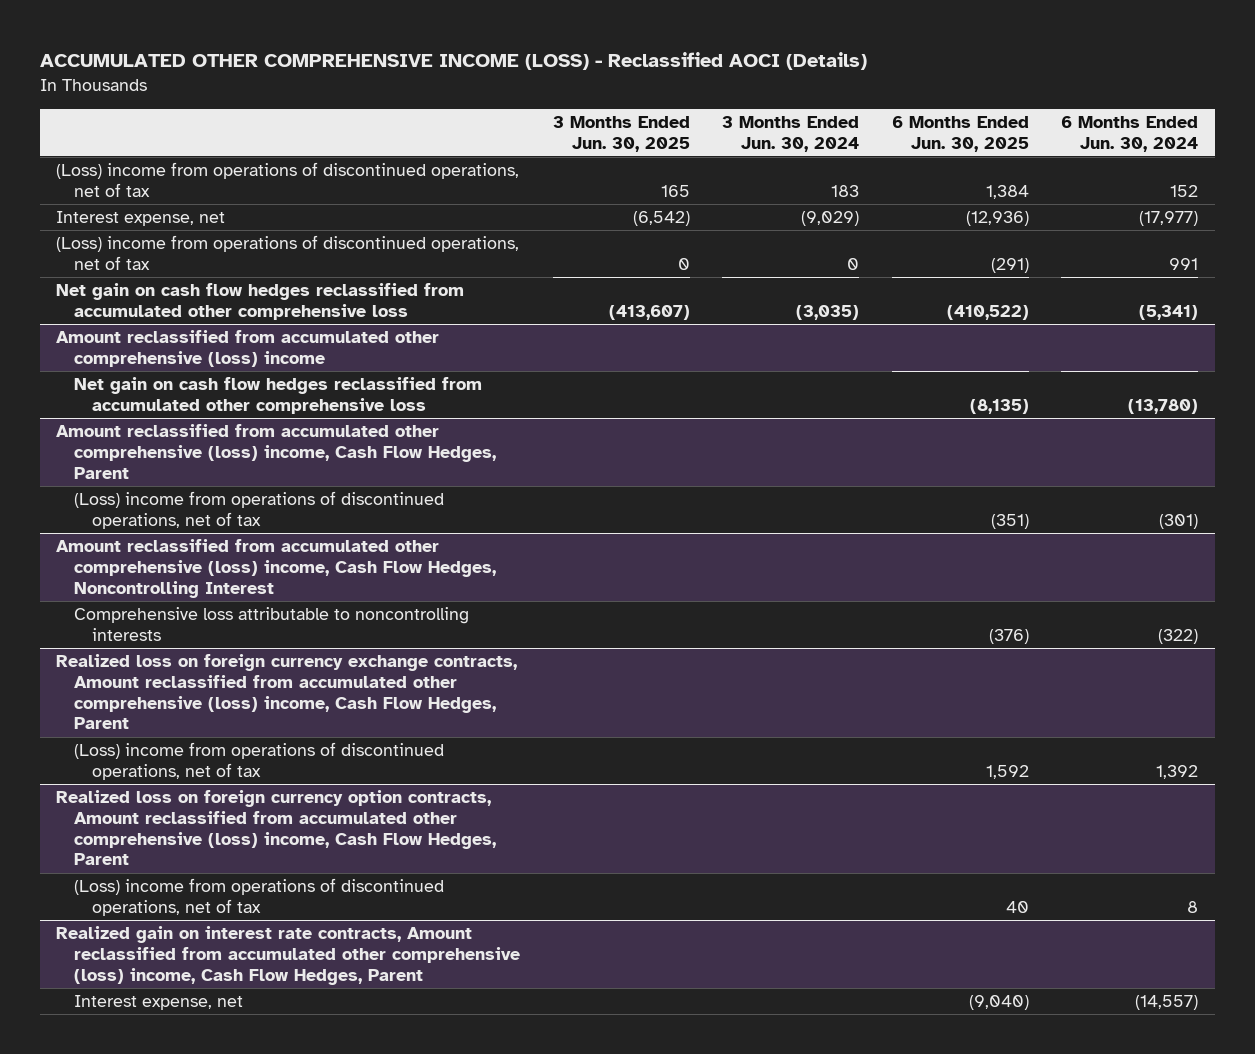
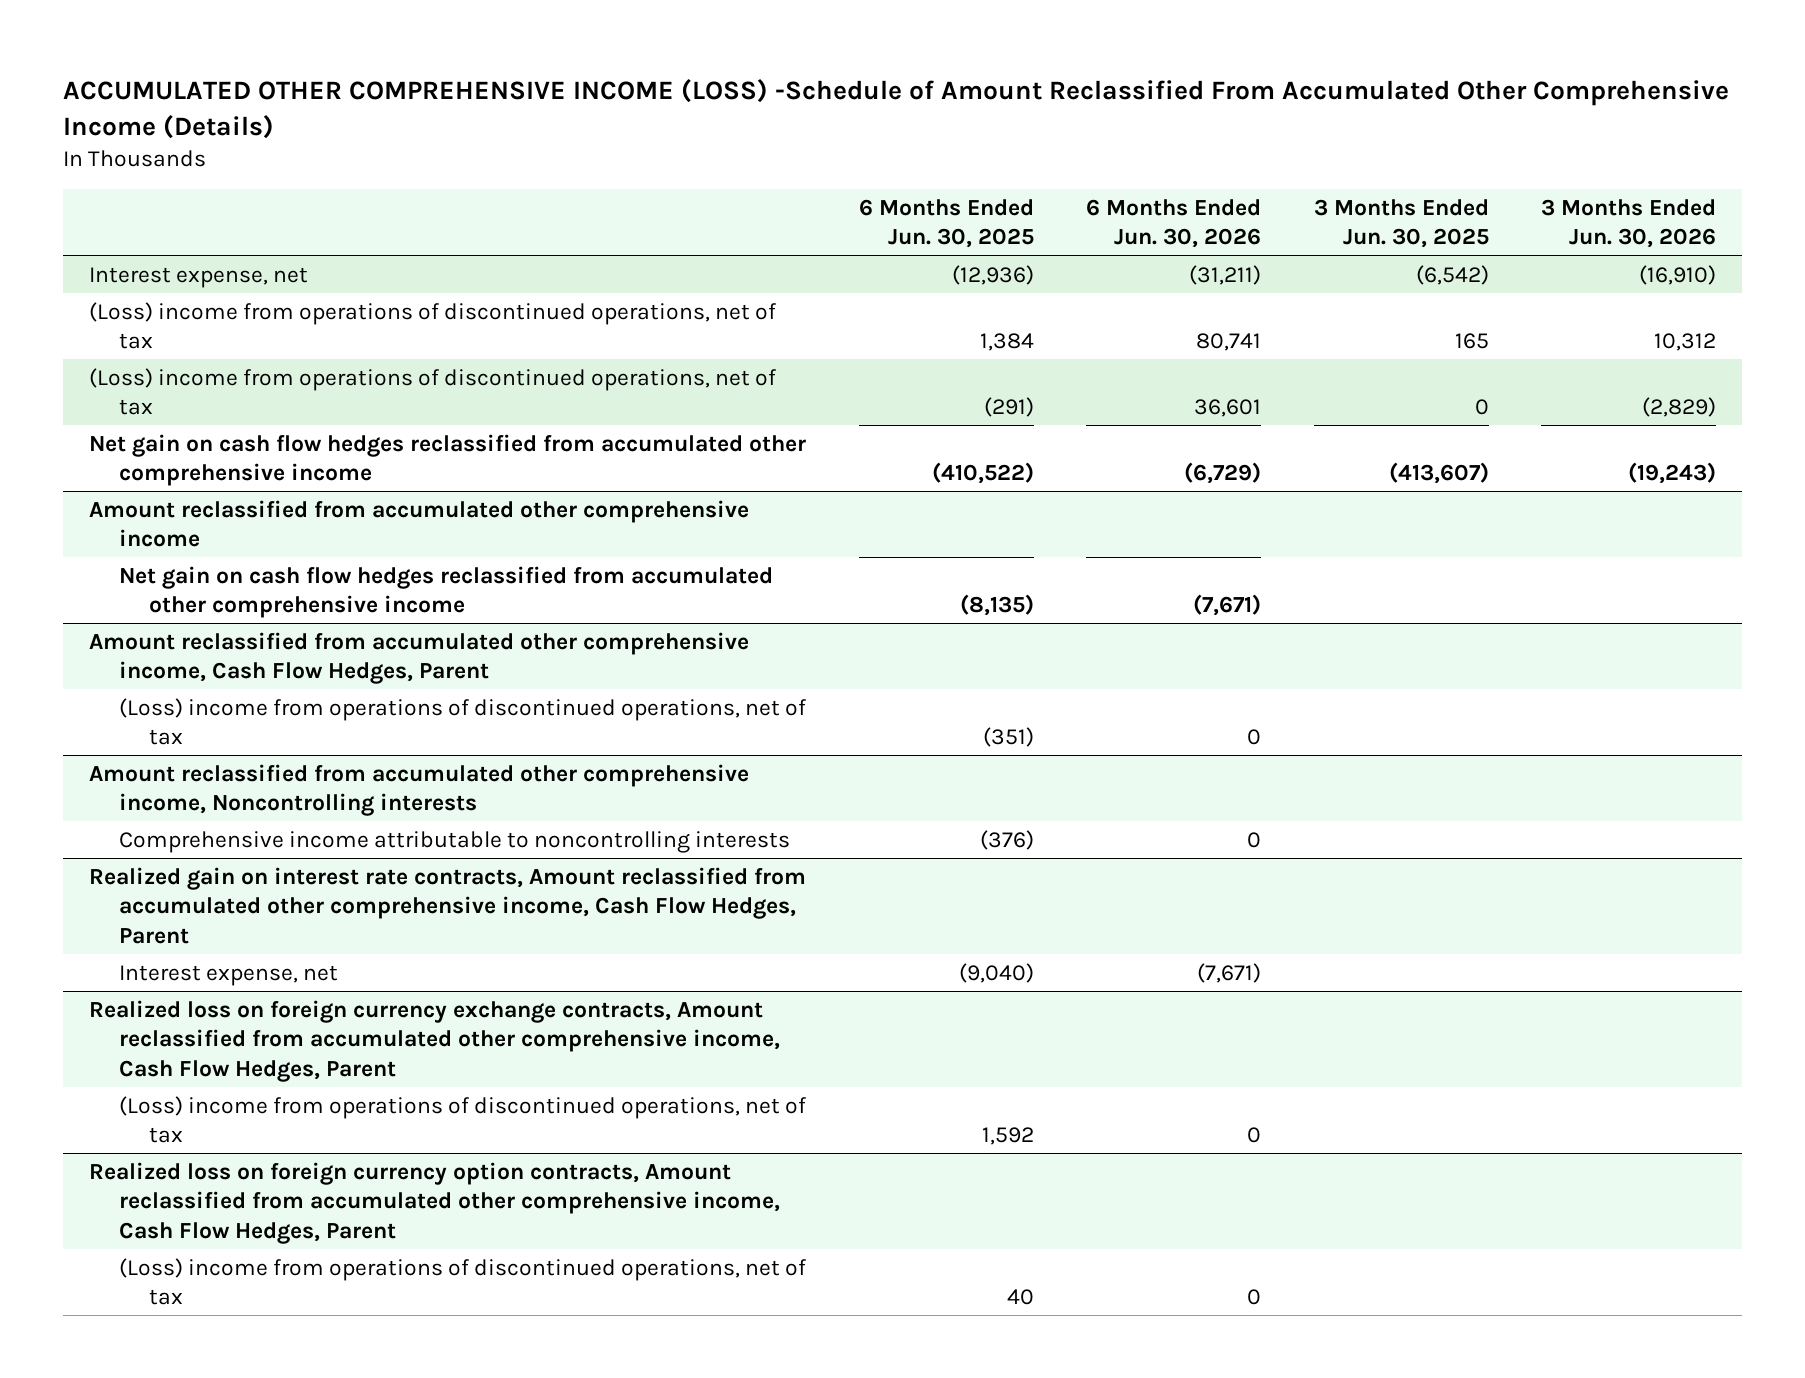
- ACCUMULATED OTHER COMPREHENSIVE INCOME (LOSS) - Reclassified AOCI (Details)
+ ACCUMULATED OTHER COMPREHENSIVE INCOME (LOSS) -Schedule of Amount Reclassified From Accumulated Other Comprehensive Income (Details)
- | 3 Months Ended Jun. 30, 2025 | 3 Months Ended Jun. 30, 2024 | 6 Months Ended Jun. 30, 2025 | 6 Months Ended Jun. 30, 2024
+ | 6 Months Ended Jun. 30, 2025 | 6 Months Ended Jun. 30, 2026 | 3 Months Ended Jun. 30, 2025 | 3 Months Ended Jun. 30, 2026
moved down: (Loss) income from operations of discontinued operations, net of tax | 1,384 | 80,741 | 165 | 10,312
- Net gain on cash flow hedges reclassified from accumulated other comprehensive loss | (413,607) | (3,035) | (410,522) | (5,341)
- Amount reclassified from accumulated other comprehensive (loss) income
- Net gain on cash flow hedges reclassified from accumulated other comprehensive loss | | | (8,135) | (13,780)
- Amount reclassified from accumulated other comprehensive (loss) income, Cash Flow Hedges, Parent
+ Net gain on cash flow hedges reclassified from accumulated other comprehensive income | (410,522) | (6,729) | (413,607) | (19,243)
+ Amount reclassified from accumulated other comprehensive income
+ Net gain on cash flow hedges reclassified from accumulated other comprehensive income | (8,135) | (7,671) | |
+ Amount reclassified from accumulated other comprehensive income, Cash Flow Hedges, Parent
- Amount reclassified from accumulated other comprehensive (loss) income, Cash Flow Hedges, Noncontrolling Interest
- Comprehensive loss attributable to noncontrolling interests | | | (376) | (322)
- Realized loss on foreign currency exchange contracts, Amount reclassified from accumulated other comprehensive (loss) income, Cash Flow Hedges, Parent
+ Amount reclassified from accumulated other comprehensive income, Noncontrolling interests
+ Comprehensive income attributable to noncontrolling interests | (376) | 0 | |
+ Realized gain on interest rate contracts, Amount reclassified from accumulated other comprehensive income, Cash Flow Hedges, Parent
+ Interest expense, net | (9,040) | (7,671) | |
+ Realized loss on foreign currency exchange contracts, Amount reclassified from accumulated other comprehensive income, Cash Flow Hedges, Parent
- Realized loss on foreign currency option contracts, Amount reclassified from accumulated other comprehensive (loss) income, Cash Flow Hedges, Parent
+ Realized loss on foreign currency option contracts, Amount reclassified from accumulated other comprehensive income, Cash Flow Hedges, Parent
- Realized gain on interest rate contracts, Amount reclassified from accumulated other comprehensive (loss) income, Cash Flow Hedges, Parent
- Interest expense, net | | | (9,040) | (14,557)

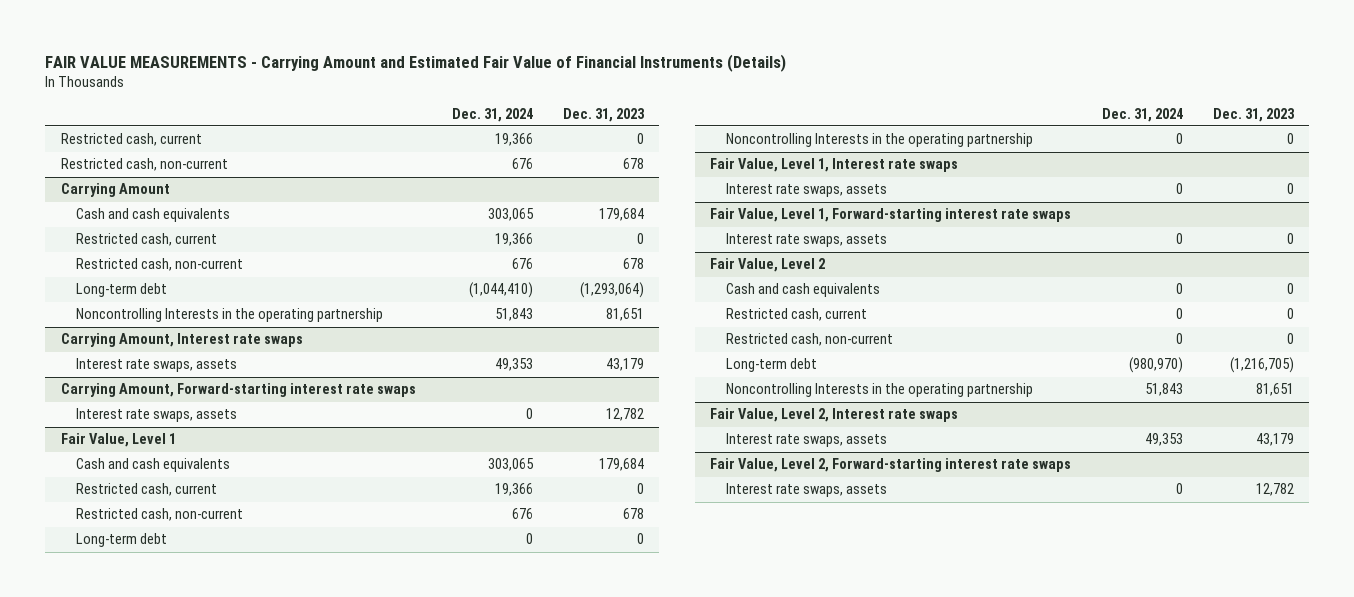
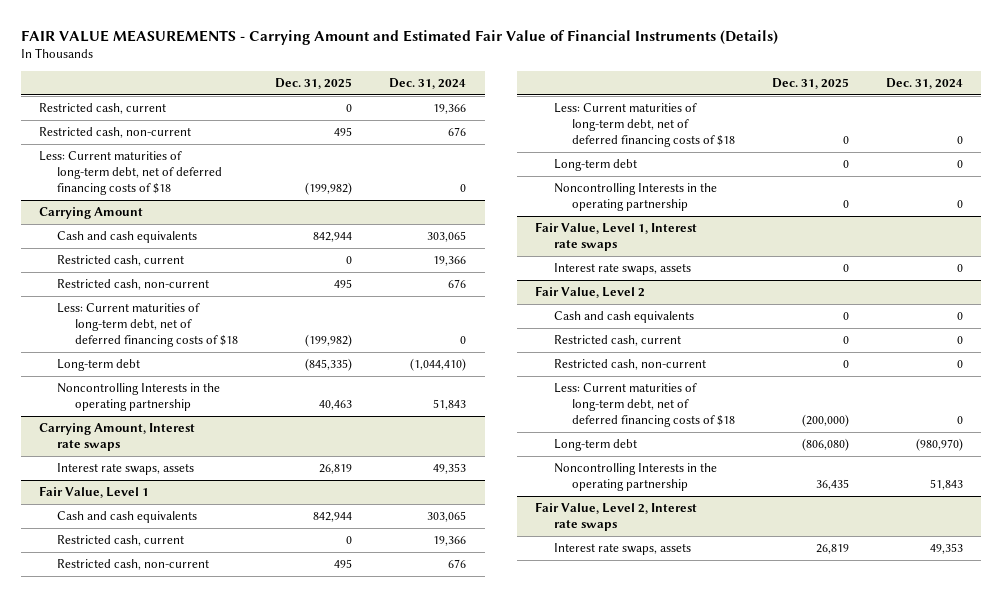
- | Dec. 31, 2024 | Dec. 31, 2023
+ | Dec. 31, 2025 | Dec. 31, 2024
+ Less: Current maturities of long-term debt, net of deferred financing costs of $18 | (199,982) | 0
@ Carrying Amount
+ Less: Current maturities of long-term debt, net of deferred financing costs of $18 | (199,982) | 0
- Carrying Amount, Forward-starting interest rate swaps
- Interest rate swaps, assets | 0 | 12,782
@ Fair Value, Level 1
+ Less: Current maturities of long-term debt, net of deferred financing costs of $18 | 0 | 0
- Fair Value, Level 1, Forward-starting interest rate swaps
- Interest rate swaps, assets | 0 | 0
@ Fair Value, Level 2
+ Less: Current maturities of long-term debt, net of deferred financing costs of $18 | (200,000) | 0
- Fair Value, Level 2, Forward-starting interest rate swaps
- Interest rate swaps, assets | 0 | 12,782

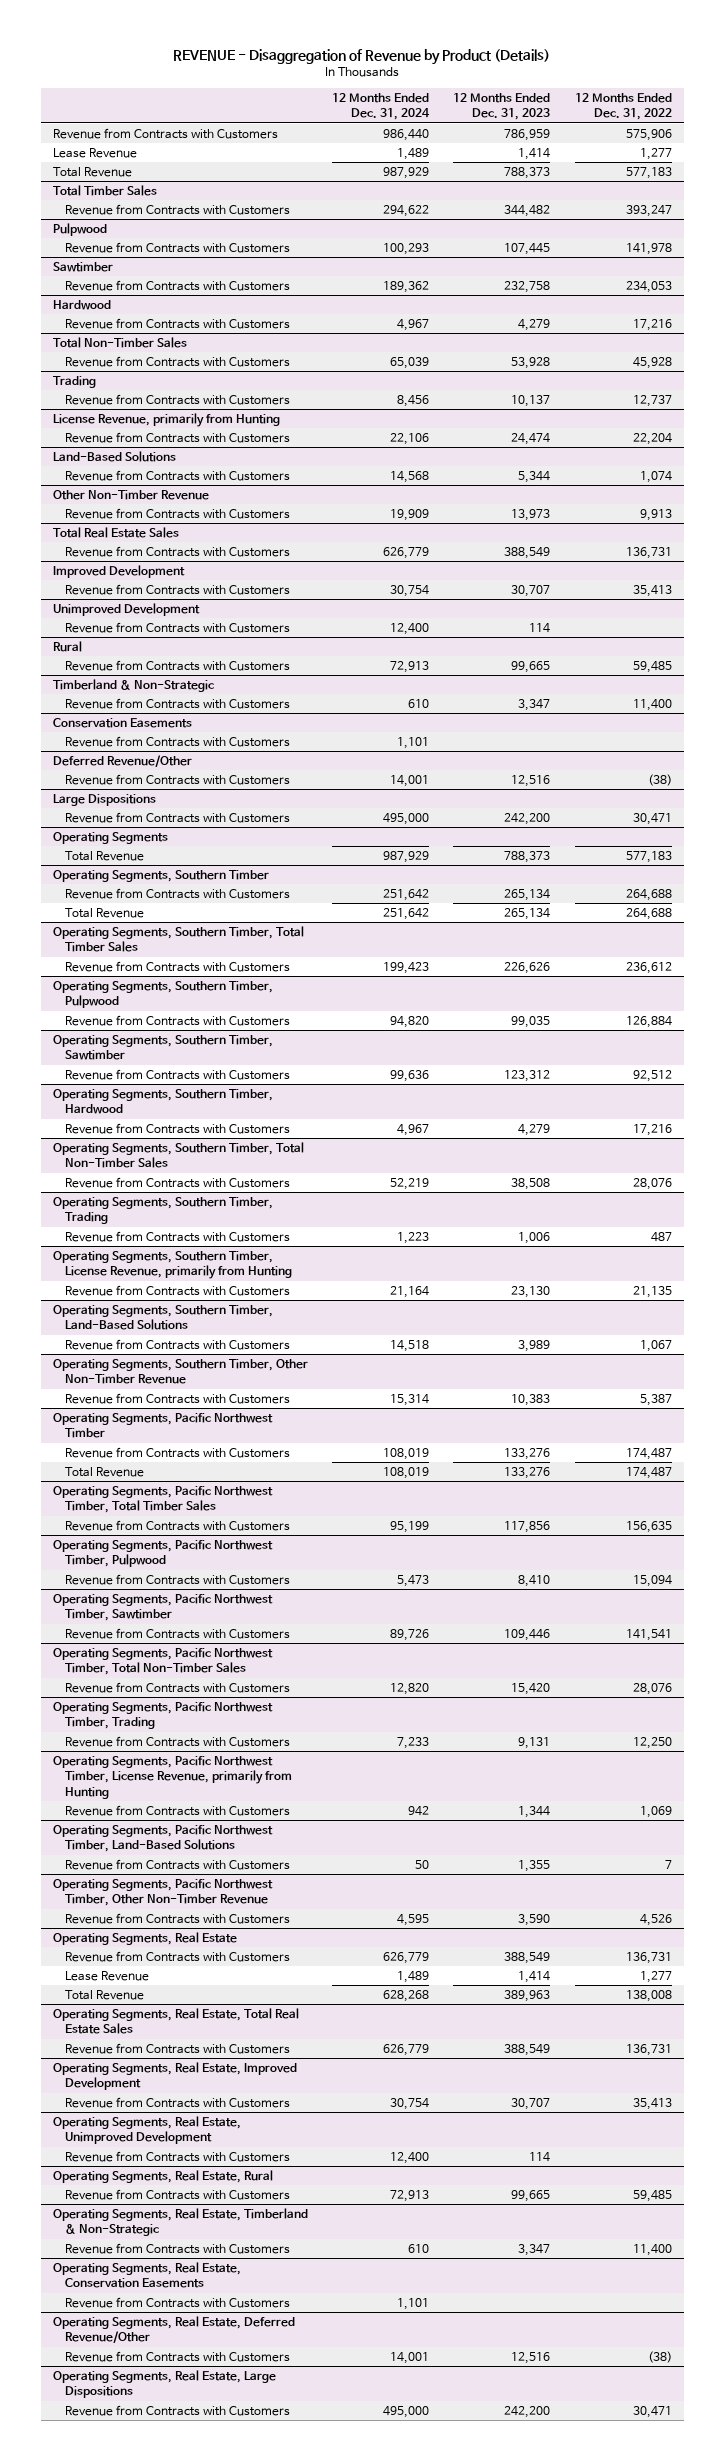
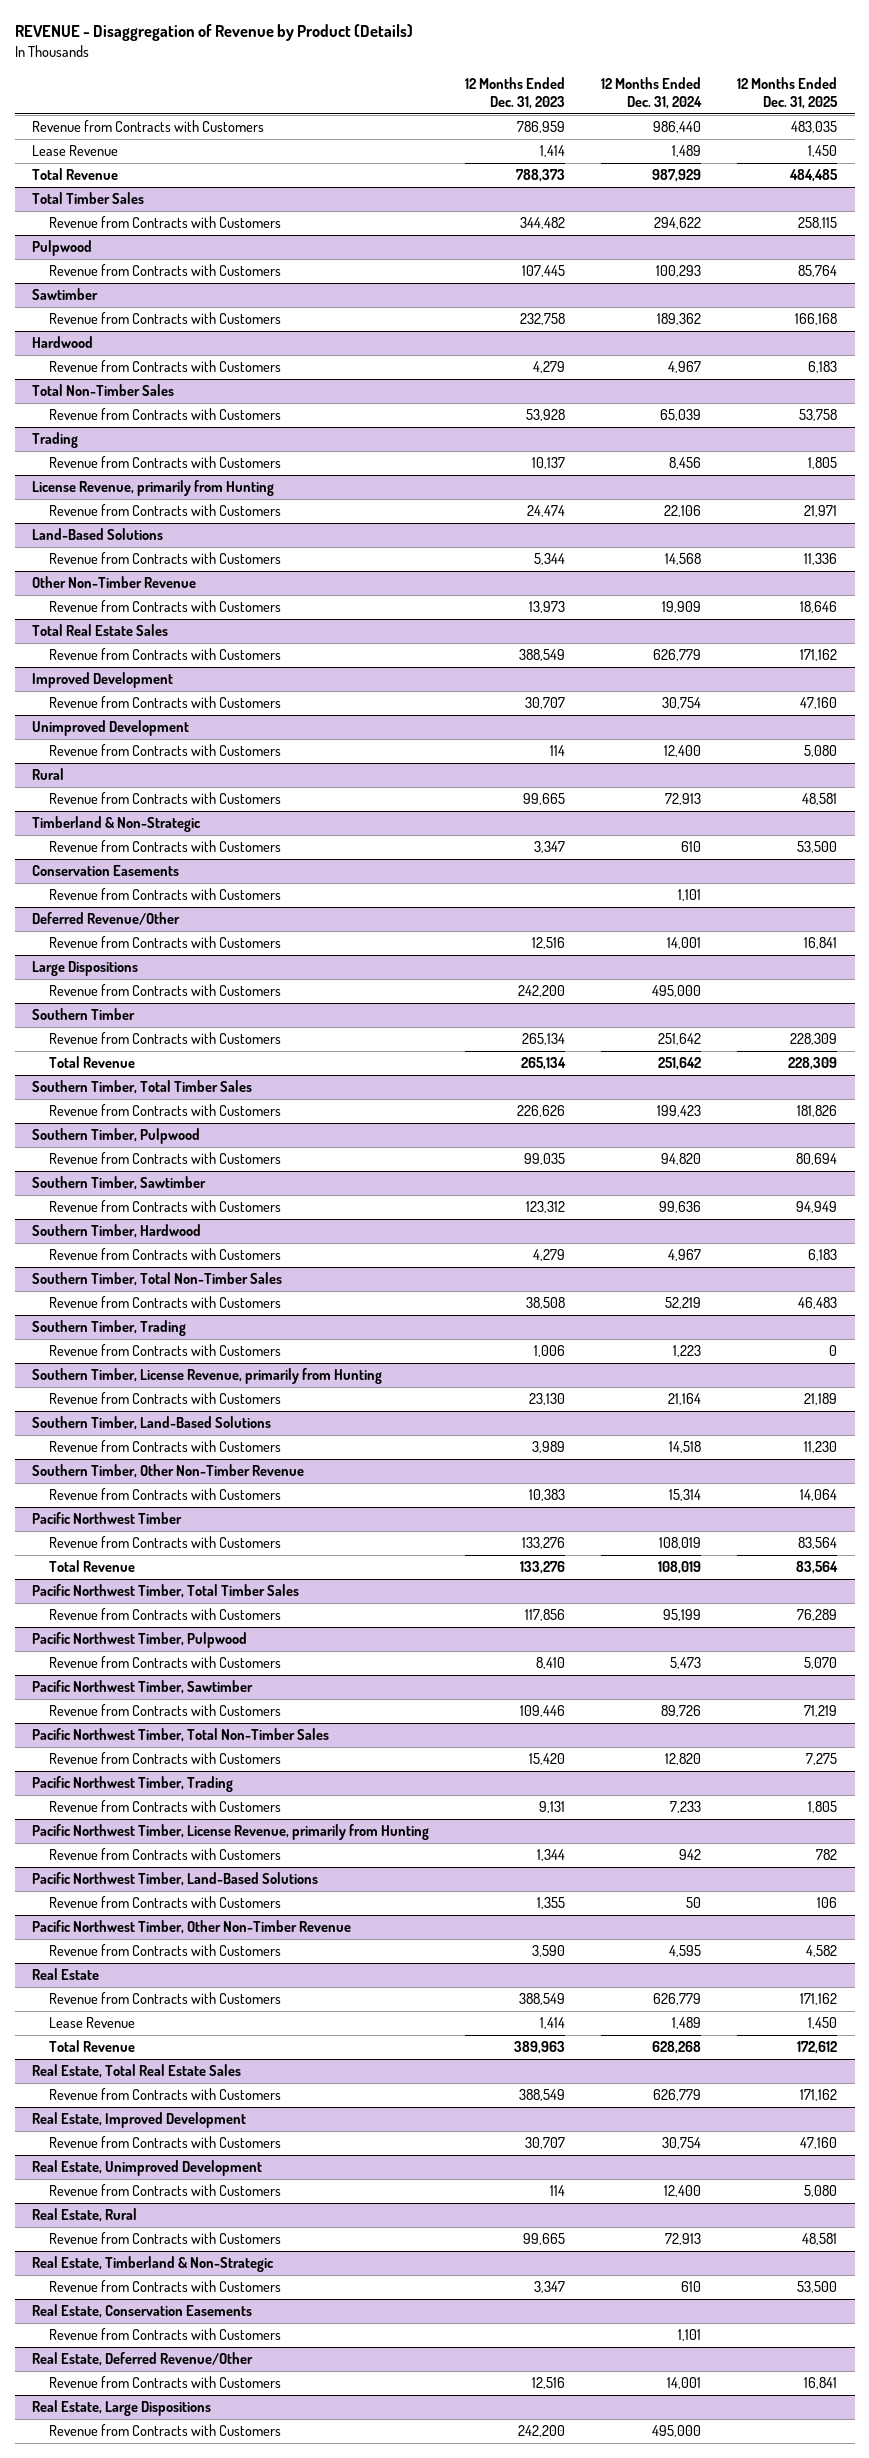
- | 12 Months Ended Dec. 31, 2024 | 12 Months Ended Dec. 31, 2023 | 12 Months Ended Dec. 31, 2022
+ | 12 Months Ended Dec. 31, 2023 | 12 Months Ended Dec. 31, 2024 | 12 Months Ended Dec. 31, 2025
- Operating Segments
- Total Revenue | 987,929 | 788,373 | 577,183
- Operating Segments, Southern Timber
+ Southern Timber
- Operating Segments, Southern Timber, Total Timber Sales
+ Southern Timber, Total Timber Sales
- Operating Segments, Southern Timber, Pulpwood
+ Southern Timber, Pulpwood
- Operating Segments, Southern Timber, Sawtimber
+ Southern Timber, Sawtimber
- Operating Segments, Southern Timber, Hardwood
+ Southern Timber, Hardwood
- Operating Segments, Southern Timber, Total Non-Timber Sales
+ Southern Timber, Total Non-Timber Sales
- Operating Segments, Southern Timber, Trading
+ Southern Timber, Trading
- Operating Segments, Southern Timber, License Revenue, primarily from Hunting
+ Southern Timber, License Revenue, primarily from Hunting
- Operating Segments, Southern Timber, Land-Based Solutions
+ Southern Timber, Land-Based Solutions
- Operating Segments, Southern Timber, Other Non-Timber Revenue
+ Southern Timber, Other Non-Timber Revenue
- Operating Segments, Pacific Northwest Timber
+ Pacific Northwest Timber
- Operating Segments, Pacific Northwest Timber, Total Timber Sales
+ Pacific Northwest Timber, Total Timber Sales
- Operating Segments, Pacific Northwest Timber, Pulpwood
+ Pacific Northwest Timber, Pulpwood
- Operating Segments, Pacific Northwest Timber, Sawtimber
+ Pacific Northwest Timber, Sawtimber
- Operating Segments, Pacific Northwest Timber, Total Non-Timber Sales
+ Pacific Northwest Timber, Total Non-Timber Sales
- Operating Segments, Pacific Northwest Timber, Trading
+ Pacific Northwest Timber, Trading
- Operating Segments, Pacific Northwest Timber, License Revenue, primarily from Hunting
+ Pacific Northwest Timber, License Revenue, primarily from Hunting
- Operating Segments, Pacific Northwest Timber, Land-Based Solutions
+ Pacific Northwest Timber, Land-Based Solutions
- Operating Segments, Pacific Northwest Timber, Other Non-Timber Revenue
+ Pacific Northwest Timber, Other Non-Timber Revenue
- Operating Segments, Real Estate
+ Real Estate
- Operating Segments, Real Estate, Total Real Estate Sales
+ Real Estate, Total Real Estate Sales
- Operating Segments, Real Estate, Improved Development
+ Real Estate, Improved Development
- Operating Segments, Real Estate, Unimproved Development
+ Real Estate, Unimproved Development
- Operating Segments, Real Estate, Rural
+ Real Estate, Rural
- Operating Segments, Real Estate, Timberland & Non-Strategic
+ Real Estate, Timberland & Non-Strategic
- Operating Segments, Real Estate, Conservation Easements
+ Real Estate, Conservation Easements
- Operating Segments, Real Estate, Deferred Revenue/Other
+ Real Estate, Deferred Revenue/Other
- Operating Segments, Real Estate, Large Dispositions
+ Real Estate, Large Dispositions

